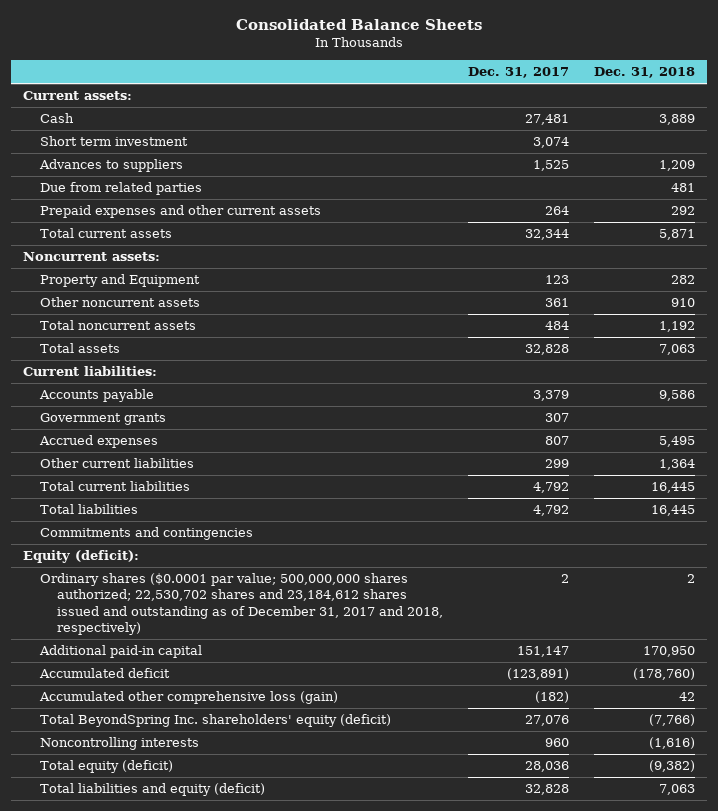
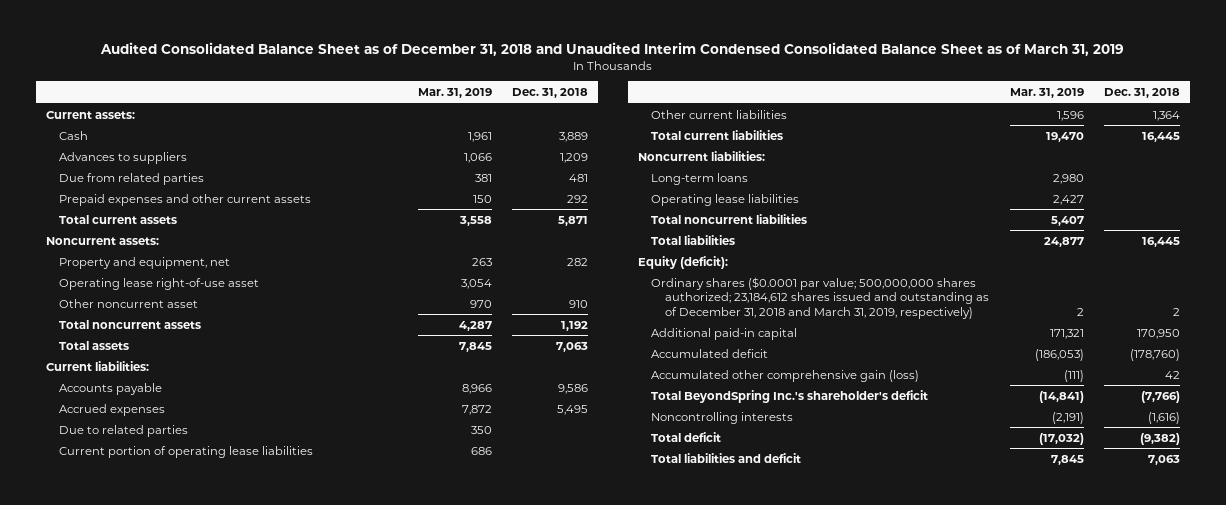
- Consolidated Balance Sheets
+ Audited Consolidated Balance Sheet as of December 31, 2018 and Unaudited Interim Condensed Consolidated Balance Sheet as of March 31, 2019
- | Dec. 31, 2017 | Dec. 31, 2018
+ | Mar. 31, 2019 | Dec. 31, 2018
- Short term investment | 3,074 |
- Property and Equipment | 123 | 282
- Other noncurrent assets | 361 | 910
+ Property and equipment, net | 263 | 282
+ Operating lease right-of-use asset | 3,054 |
+ Other noncurrent asset | 970 | 910
- Government grants | 307 |
+ Due to related parties | 350 |
+ Current portion of operating lease liabilities | 686 |
+ Noncurrent liabilities:
+ Long-term loans | 2,980 |
+ Operating lease liabilities | 2,427 |
+ Total noncurrent liabilities | 5,407 |
- Commitments and contingencies
- Ordinary shares ($0.0001 par value; 500,000,000 shares authorized; 22,530,702 shares and 23,184,612 shares issued and outstanding as of December 31, 2017 and 2018, respectively) | 2 | 2
+ Ordinary shares ($0.0001 par value; 500,000,000 shares authorized; 23,184,612 shares issued and outstanding as of December 31, 2018 and March 31, 2019, respectively) | 2 | 2
- Accumulated other comprehensive loss (gain) | (182) | 42
- Total BeyondSpring Inc. shareholders' equity (deficit) | 27,076 | (7,766)
+ Accumulated other comprehensive gain (loss) | (111) | 42
+ Total BeyondSpring Inc.'s shareholder's deficit | (14,841) | (7,766)
- Total equity (deficit) | 28,036 | (9,382)
- Total liabilities and equity (deficit) | 32,828 | 7,063
+ Total deficit | (17,032) | (9,382)
+ Total liabilities and deficit | 7,845 | 7,063

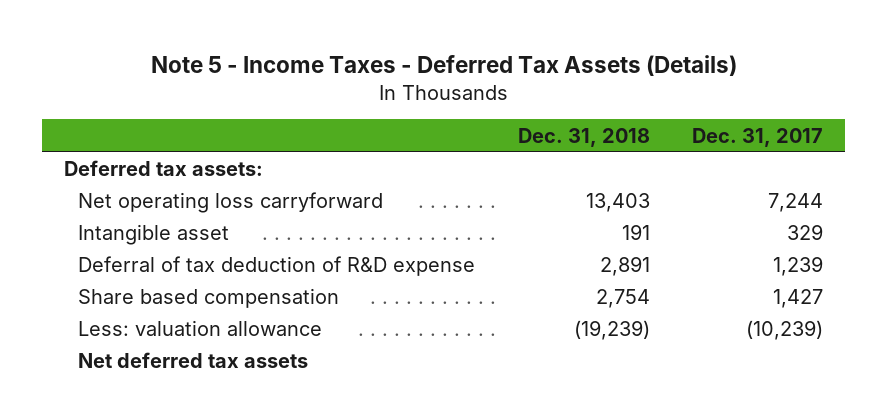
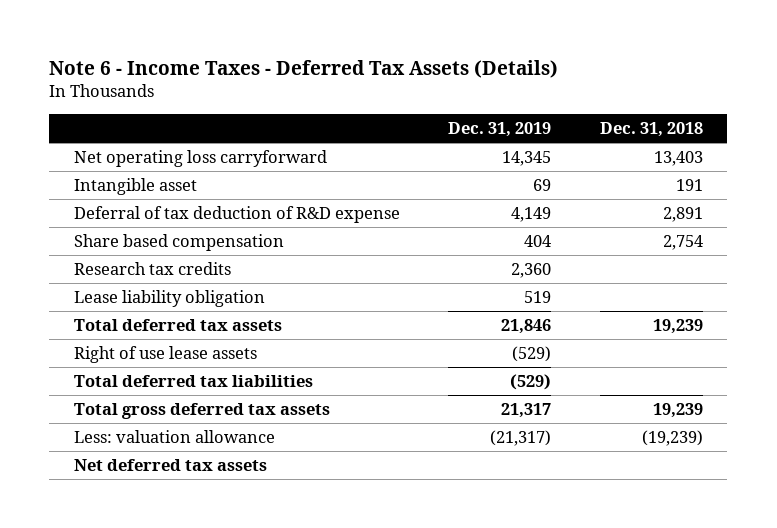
- Note 5 - Income Taxes - Deferred Tax Assets (Details)
+ Note 6 - Income Taxes - Deferred Tax Assets (Details)
- | Dec. 31, 2018 | Dec. 31, 2017
+ | Dec. 31, 2019 | Dec. 31, 2018
- Deferred tax assets:
+ Research tax credits | 2,360 |
+ Lease liability obligation | 519 |
+ Total deferred tax assets | 21,846 | 19,239
+ Right of use lease assets | (529) |
+ Total deferred tax liabilities | (529) |
+ Total gross deferred tax assets | 21,317 | 19,239

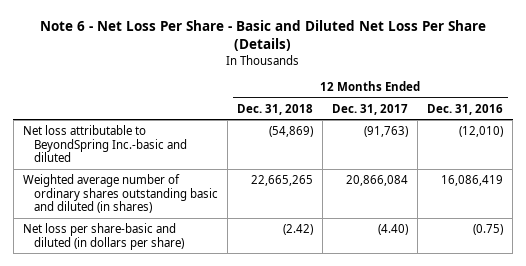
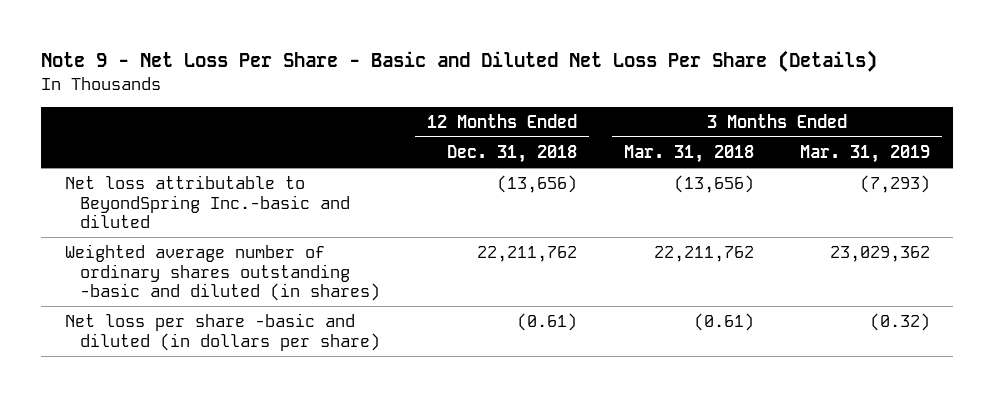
- Note 6 - Net Loss Per Share - Basic and Diluted Net Loss Per Share (Details)
+ Note 9 - Net Loss Per Share - Basic and Diluted Net Loss Per Share (Details)
- | 12 Months Ended Dec. 31, 2018 | 12 Months Ended Dec. 31, 2017 | 12 Months Ended Dec. 31, 2016
+ | 12 Months Ended Dec. 31, 2018 | 3 Months Ended Mar. 31, 2018 | 3 Months Ended Mar. 31, 2019
- Net loss attributable to BeyondSpring Inc.-basic and diluted | (54,869) | (91,763) | (12,010)
- Weighted average number of ordinary shares outstanding basic and diluted (in shares) | 22,665,265 | 20,866,084 | 16,086,419
- Net loss per share-basic and diluted (in dollars per share) | (2.42) | (4.40) | (0.75)
+ Net loss attributable to BeyondSpring Inc.-basic and diluted | (13,656) | (13,656) | (7,293)
+ Weighted average number of ordinary shares outstanding -basic and diluted (in shares) | 22,211,762 | 22,211,762 | 23,029,362
+ Net loss per share -basic and diluted (in dollars per share) | (0.61) | (0.61) | (0.32)

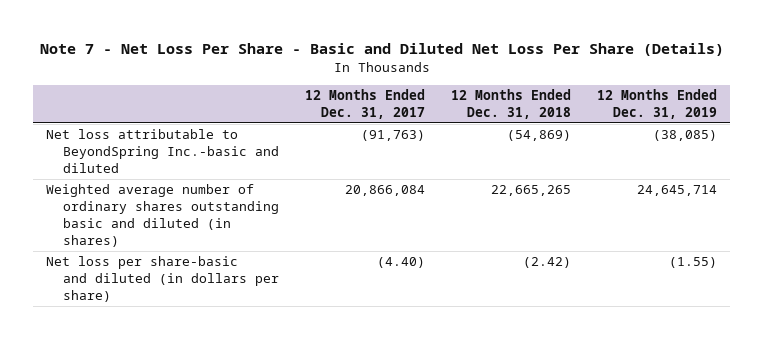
- Note 9 - Net Loss Per Share - Basic and Diluted Net Loss Per Share (Details)
+ Note 7 - Net Loss Per Share - Basic and Diluted Net Loss Per Share (Details)
- | 12 Months Ended Dec. 31, 2018 | 3 Months Ended Mar. 31, 2018 | 3 Months Ended Mar. 31, 2019
+ | 12 Months Ended Dec. 31, 2017 | 12 Months Ended Dec. 31, 2018 | 12 Months Ended Dec. 31, 2019
- Net loss attributable to BeyondSpring Inc.-basic and diluted | (13,656) | (13,656) | (7,293)
- Weighted average number of ordinary shares outstanding -basic and diluted (in shares) | 22,211,762 | 22,211,762 | 23,029,362
- Net loss per share -basic and diluted (in dollars per share) | (0.61) | (0.61) | (0.32)
+ Net loss attributable to BeyondSpring Inc.-basic and diluted | (91,763) | (54,869) | (38,085)
+ Weighted average number of ordinary shares outstanding basic and diluted (in shares) | 20,866,084 | 22,665,265 | 24,645,714
+ Net loss per share-basic and diluted (in dollars per share) | (4.40) | (2.42) | (1.55)

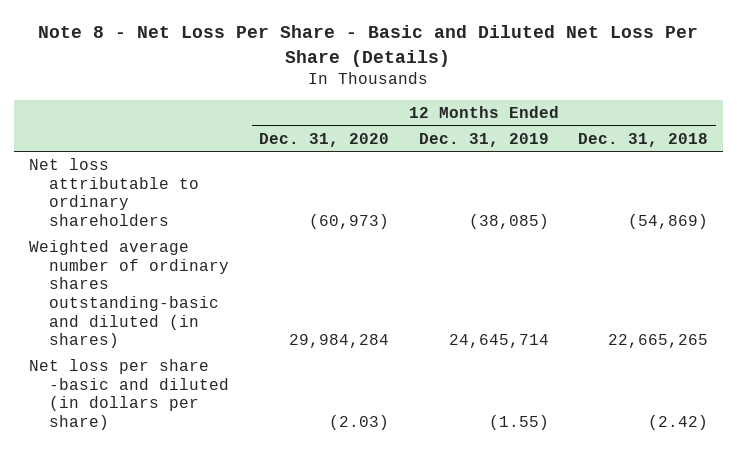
- Note 7 - Net Loss Per Share - Basic and Diluted Net Loss Per Share (Details)
+ Note 8 - Net Loss Per Share - Basic and Diluted Net Loss Per Share (Details)
- | 12 Months Ended Dec. 31, 2017 | 12 Months Ended Dec. 31, 2018 | 12 Months Ended Dec. 31, 2019
+ | 12 Months Ended Dec. 31, 2020 | 12 Months Ended Dec. 31, 2019 | 12 Months Ended Dec. 31, 2018
- Net loss attributable to BeyondSpring Inc.-basic and diluted | (91,763) | (54,869) | (38,085)
- Weighted average number of ordinary shares outstanding basic and diluted (in shares) | 20,866,084 | 22,665,265 | 24,645,714
- Net loss per share-basic and diluted (in dollars per share) | (4.40) | (2.42) | (1.55)
+ Net loss attributable to ordinary shareholders | (60,973) | (38,085) | (54,869)
+ Weighted average number of ordinary shares outstanding-basic and diluted (in shares) | 29,984,284 | 24,645,714 | 22,665,265
+ Net loss per share -basic and diluted (in dollars per share) | (2.03) | (1.55) | (2.42)

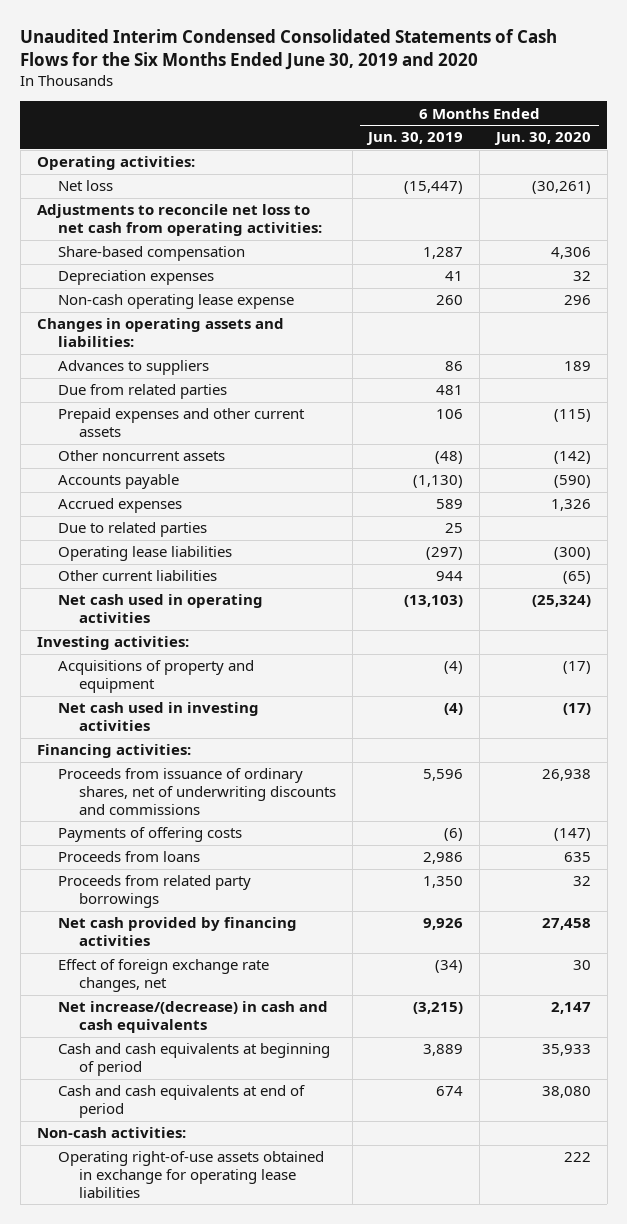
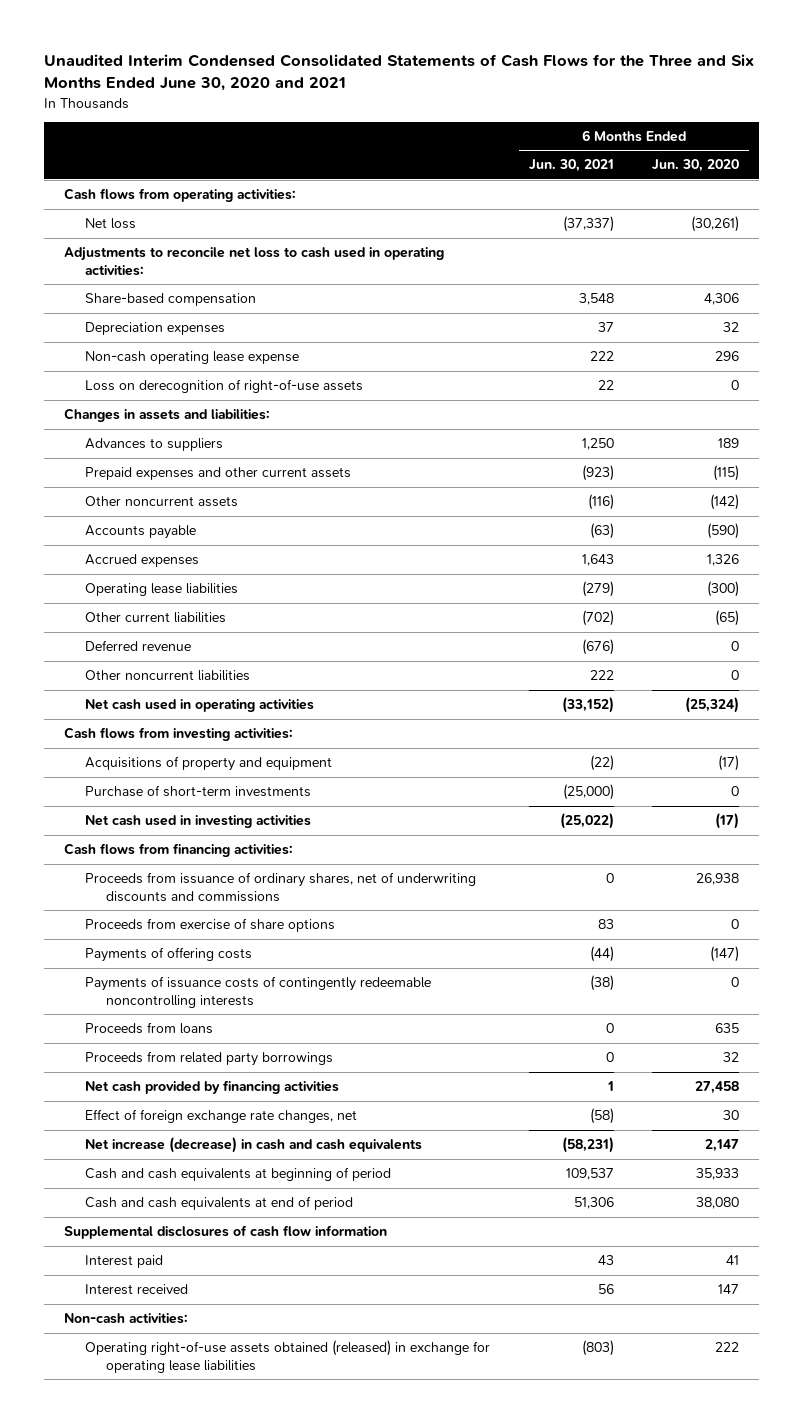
- Unaudited Interim Condensed Consolidated Statements of Cash Flows for the Six Months Ended June 30, 2019 and 2020
+ Unaudited Interim Condensed Consolidated Statements of Cash Flows for the Three and Six Months Ended June 30, 2020 and 2021
- | 6 Months Ended Jun. 30, 2019 | 6 Months Ended Jun. 30, 2020
+ | 6 Months Ended Jun. 30, 2021 | 6 Months Ended Jun. 30, 2020
- Operating activities:
+ Cash flows from operating activities:
- Adjustments to reconcile net loss to net cash from operating activities:
+ Adjustments to reconcile net loss to cash used in operating activities:
- Changes in operating assets and liabilities:
+ Loss on derecognition of right-of-use assets | 22 | 0
+ Changes in assets and liabilities:
- Due from related parties | 481 |
- Due to related parties | 25 |
+ Deferred revenue | (676) | 0
+ Other noncurrent liabilities | 222 | 0
- Investing activities:
+ Cash flows from investing activities:
+ Purchase of short-term investments | (25,000) | 0
- Financing activities:
+ Cash flows from financing activities:
+ Proceeds from exercise of share options | 83 | 0
+ Payments of issuance costs of contingently redeemable noncontrolling interests | (38) | 0
- Net increase/(decrease) in cash and cash equivalents | (3,215) | 2,147
+ Net increase (decrease) in cash and cash equivalents | (58,231) | 2,147
+ Supplemental disclosures of cash flow information
+ Interest paid | 43 | 41
+ Interest received | 56 | 147
- Operating right-of-use assets obtained in exchange for operating lease liabilities | | 222
+ Operating right-of-use assets obtained (released) in exchange for operating lease liabilities | (803) | 222

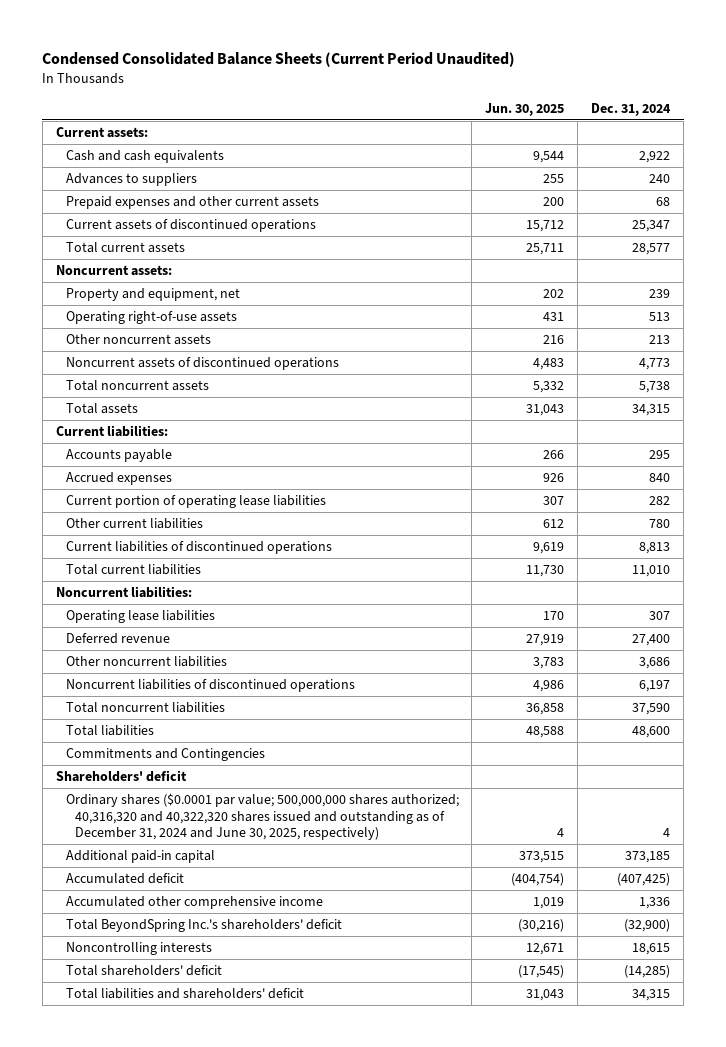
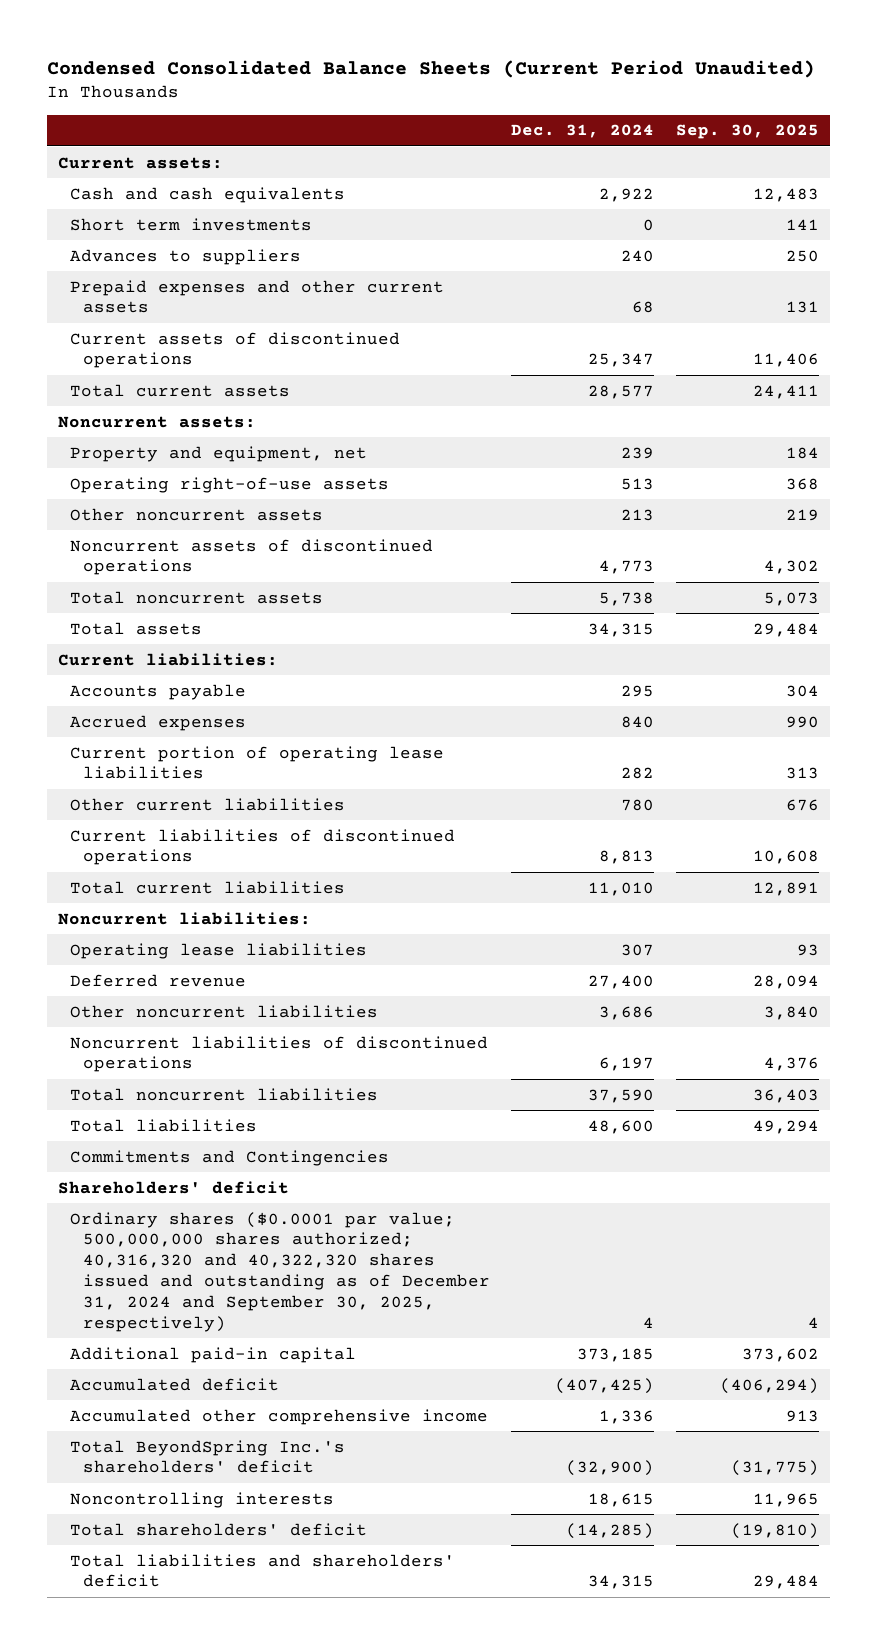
- | Jun. 30, 2025 | Dec. 31, 2024
+ | Dec. 31, 2024 | Sep. 30, 2025
+ Short term investments | 0 | 141
- Ordinary shares ($0.0001 par value; 500,000,000 shares authorized; 40,316,320 and 40,322,320 shares issued and outstanding as of December 31, 2024 and June 30, 2025, respectively) | 4 | 4
+ Ordinary shares ($0.0001 par value; 500,000,000 shares authorized; 40,316,320 and 40,322,320 shares issued and outstanding as of December 31, 2024 and September 30, 2025, respectively) | 4 | 4

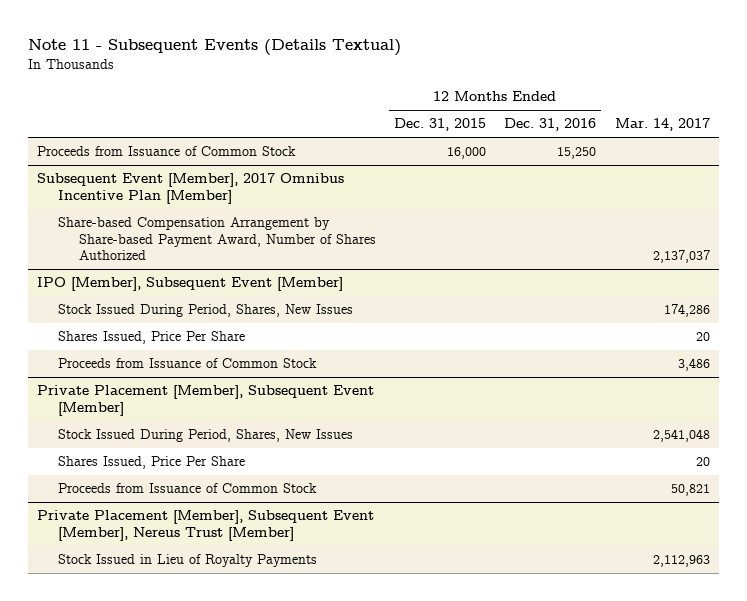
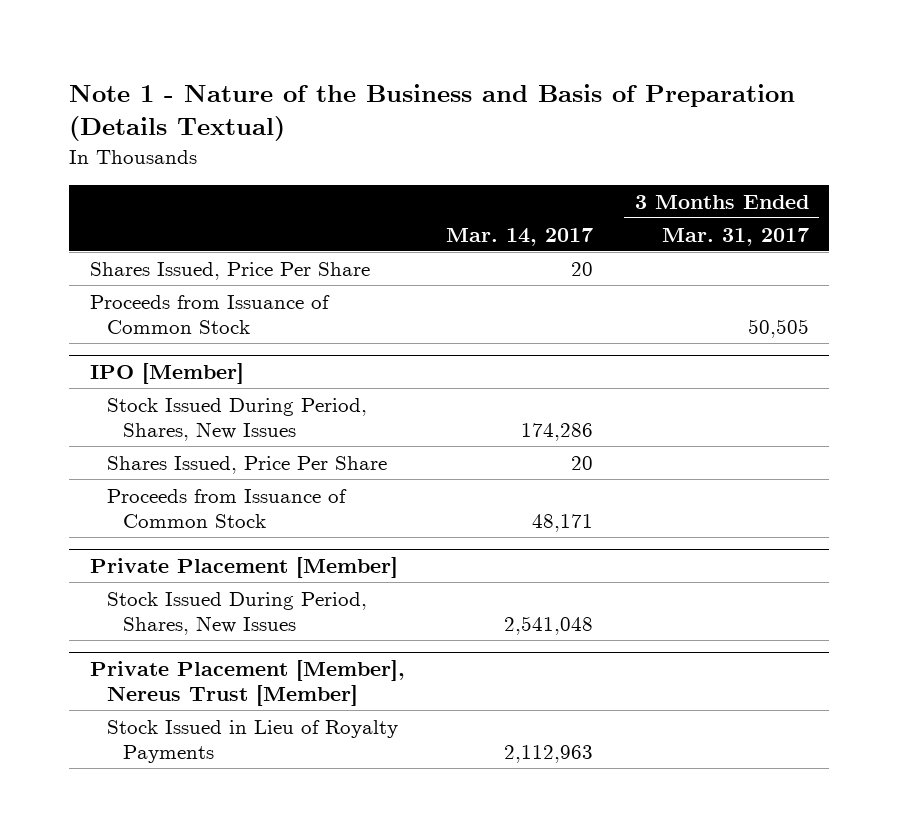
- Note 11 - Subsequent Events (Details Textual)
+ Note 1 - Nature of the Business and Basis of Preparation (Details Textual)
- | 12 Months Ended Dec. 31, 2015 | 12 Months Ended Dec. 31, 2016 | Mar. 14, 2017
+ | Mar. 14, 2017 | 3 Months Ended Mar. 31, 2017
+ Shares Issued, Price Per Share | 20 |
- Subsequent Event [Member], 2017 Omnibus Incentive Plan [Member]
- Share-based Compensation Arrangement by Share-based Payment Award, Number of Shares Authorized | | | 2,137,037
- IPO [Member], Subsequent Event [Member]
+ IPO [Member]
- Proceeds from Issuance of Common Stock | | | 3,486
- Private Placement [Member], Subsequent Event [Member]
+ Proceeds from Issuance of Common Stock | 48,171 |
+ Private Placement [Member]
- Shares Issued, Price Per Share | | | 20
- Proceeds from Issuance of Common Stock | | | 50,821
- Private Placement [Member], Subsequent Event [Member], Nereus Trust [Member]
+ Private Placement [Member], Nereus Trust [Member]

